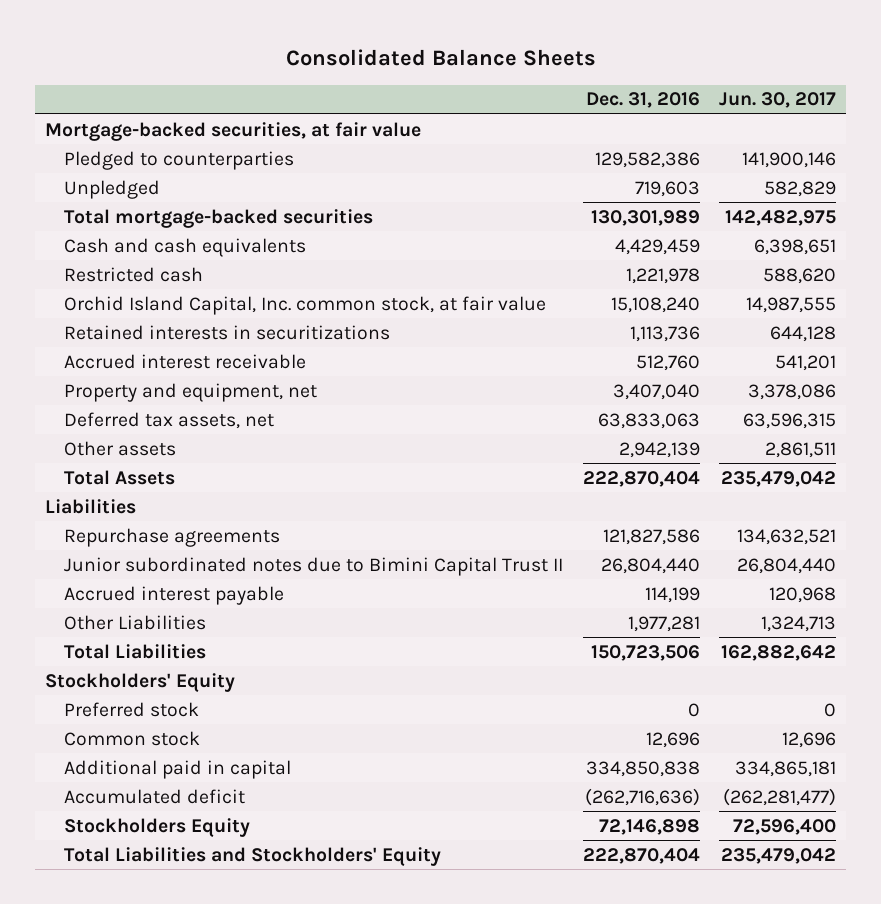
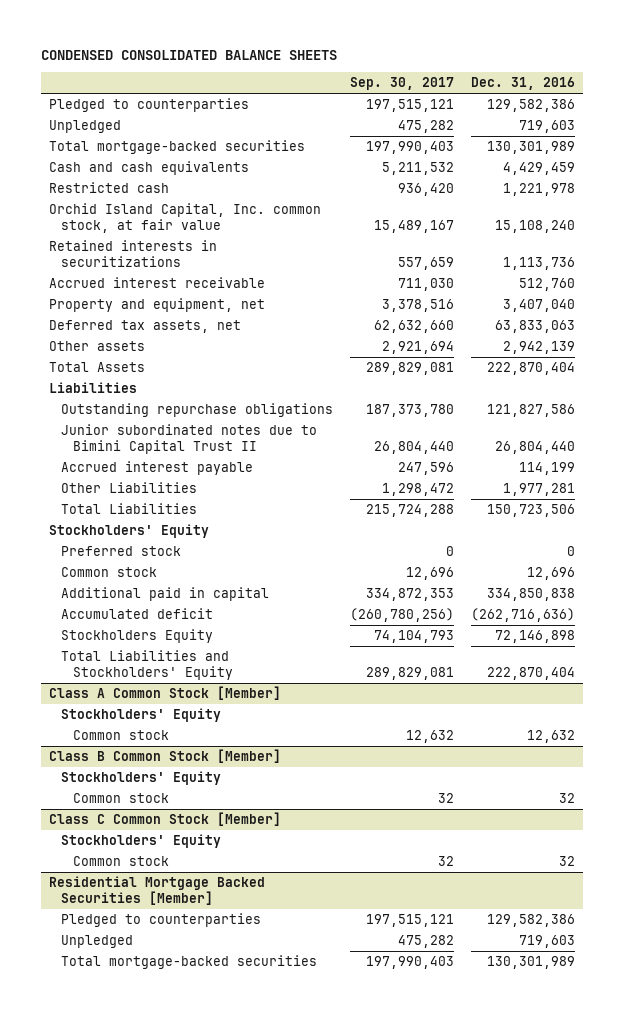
- Consolidated Balance Sheets
+ CONDENSED CONSOLIDATED BALANCE SHEETS
- | Dec. 31, 2016 | Jun. 30, 2017
+ | Sep. 30, 2017 | Dec. 31, 2016
- Mortgage-backed securities, at fair value
- Repurchase agreements | 121,827,586 | 134,632,521
+ Outstanding repurchase obligations | 187,373,780 | 121,827,586
+ Class A Common Stock [Member]
+ Stockholders' Equity
+ Common stock | 12,632 | 12,632
+ Class B Common Stock [Member]
+ Stockholders' Equity
+ Common stock | 32 | 32
+ Class C Common Stock [Member]
+ Stockholders' Equity
+ Common stock | 32 | 32
+ Residential Mortgage Backed Securities [Member]
+ Pledged to counterparties | 197,515,121 | 129,582,386
+ Unpledged | 475,282 | 719,603
+ Total mortgage-backed securities | 197,990,403 | 130,301,989

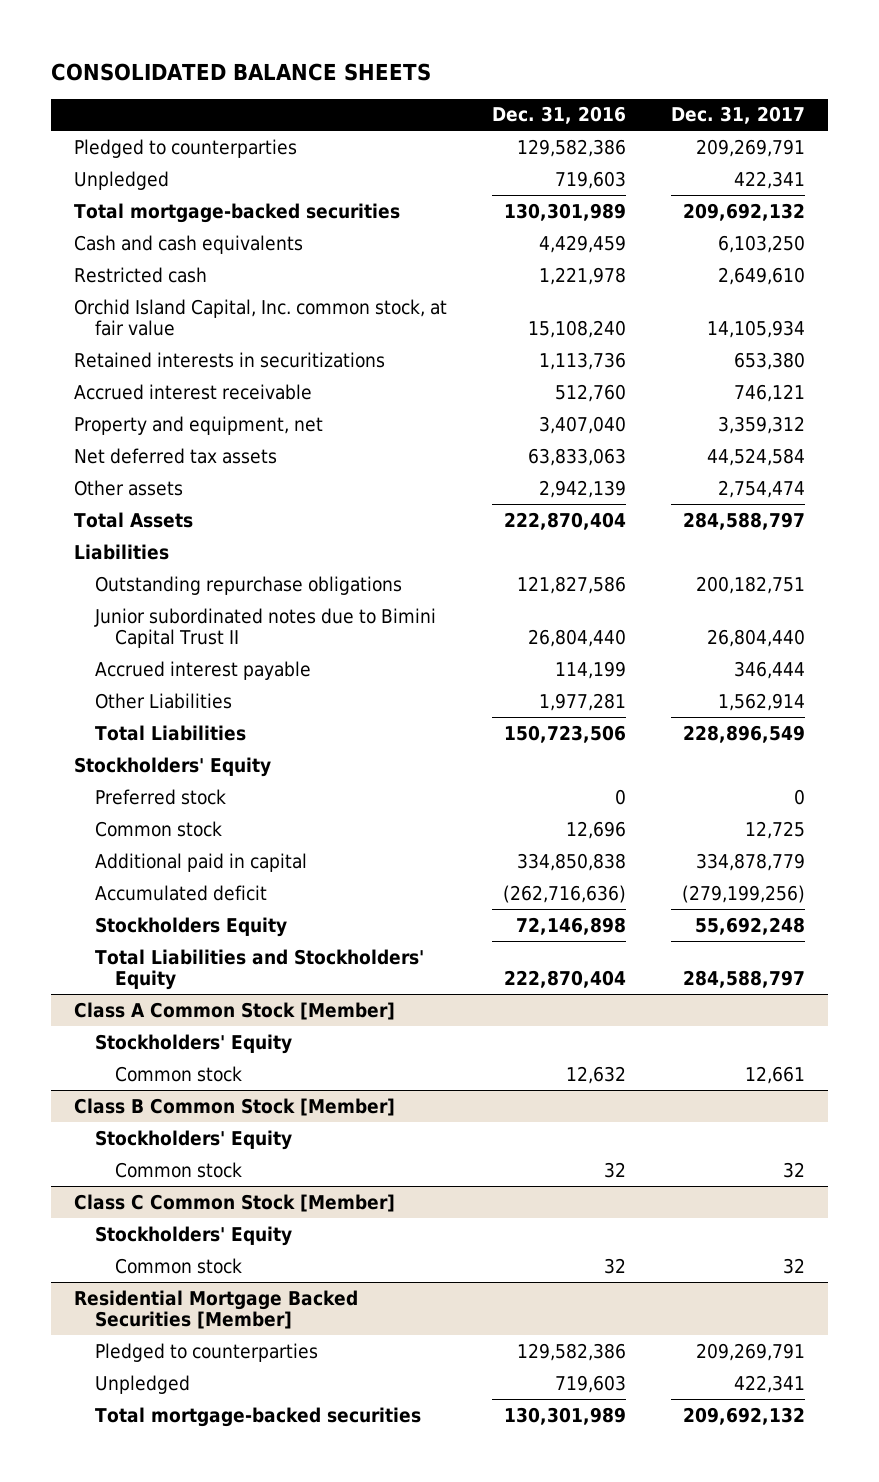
- CONDENSED CONSOLIDATED BALANCE SHEETS
+ CONSOLIDATED BALANCE SHEETS
- | Sep. 30, 2017 | Dec. 31, 2016
+ | Dec. 31, 2016 | Dec. 31, 2017
- Deferred tax assets, net | 62,632,660 | 63,833,063
+ Net deferred tax assets | 63,833,063 | 44,524,584

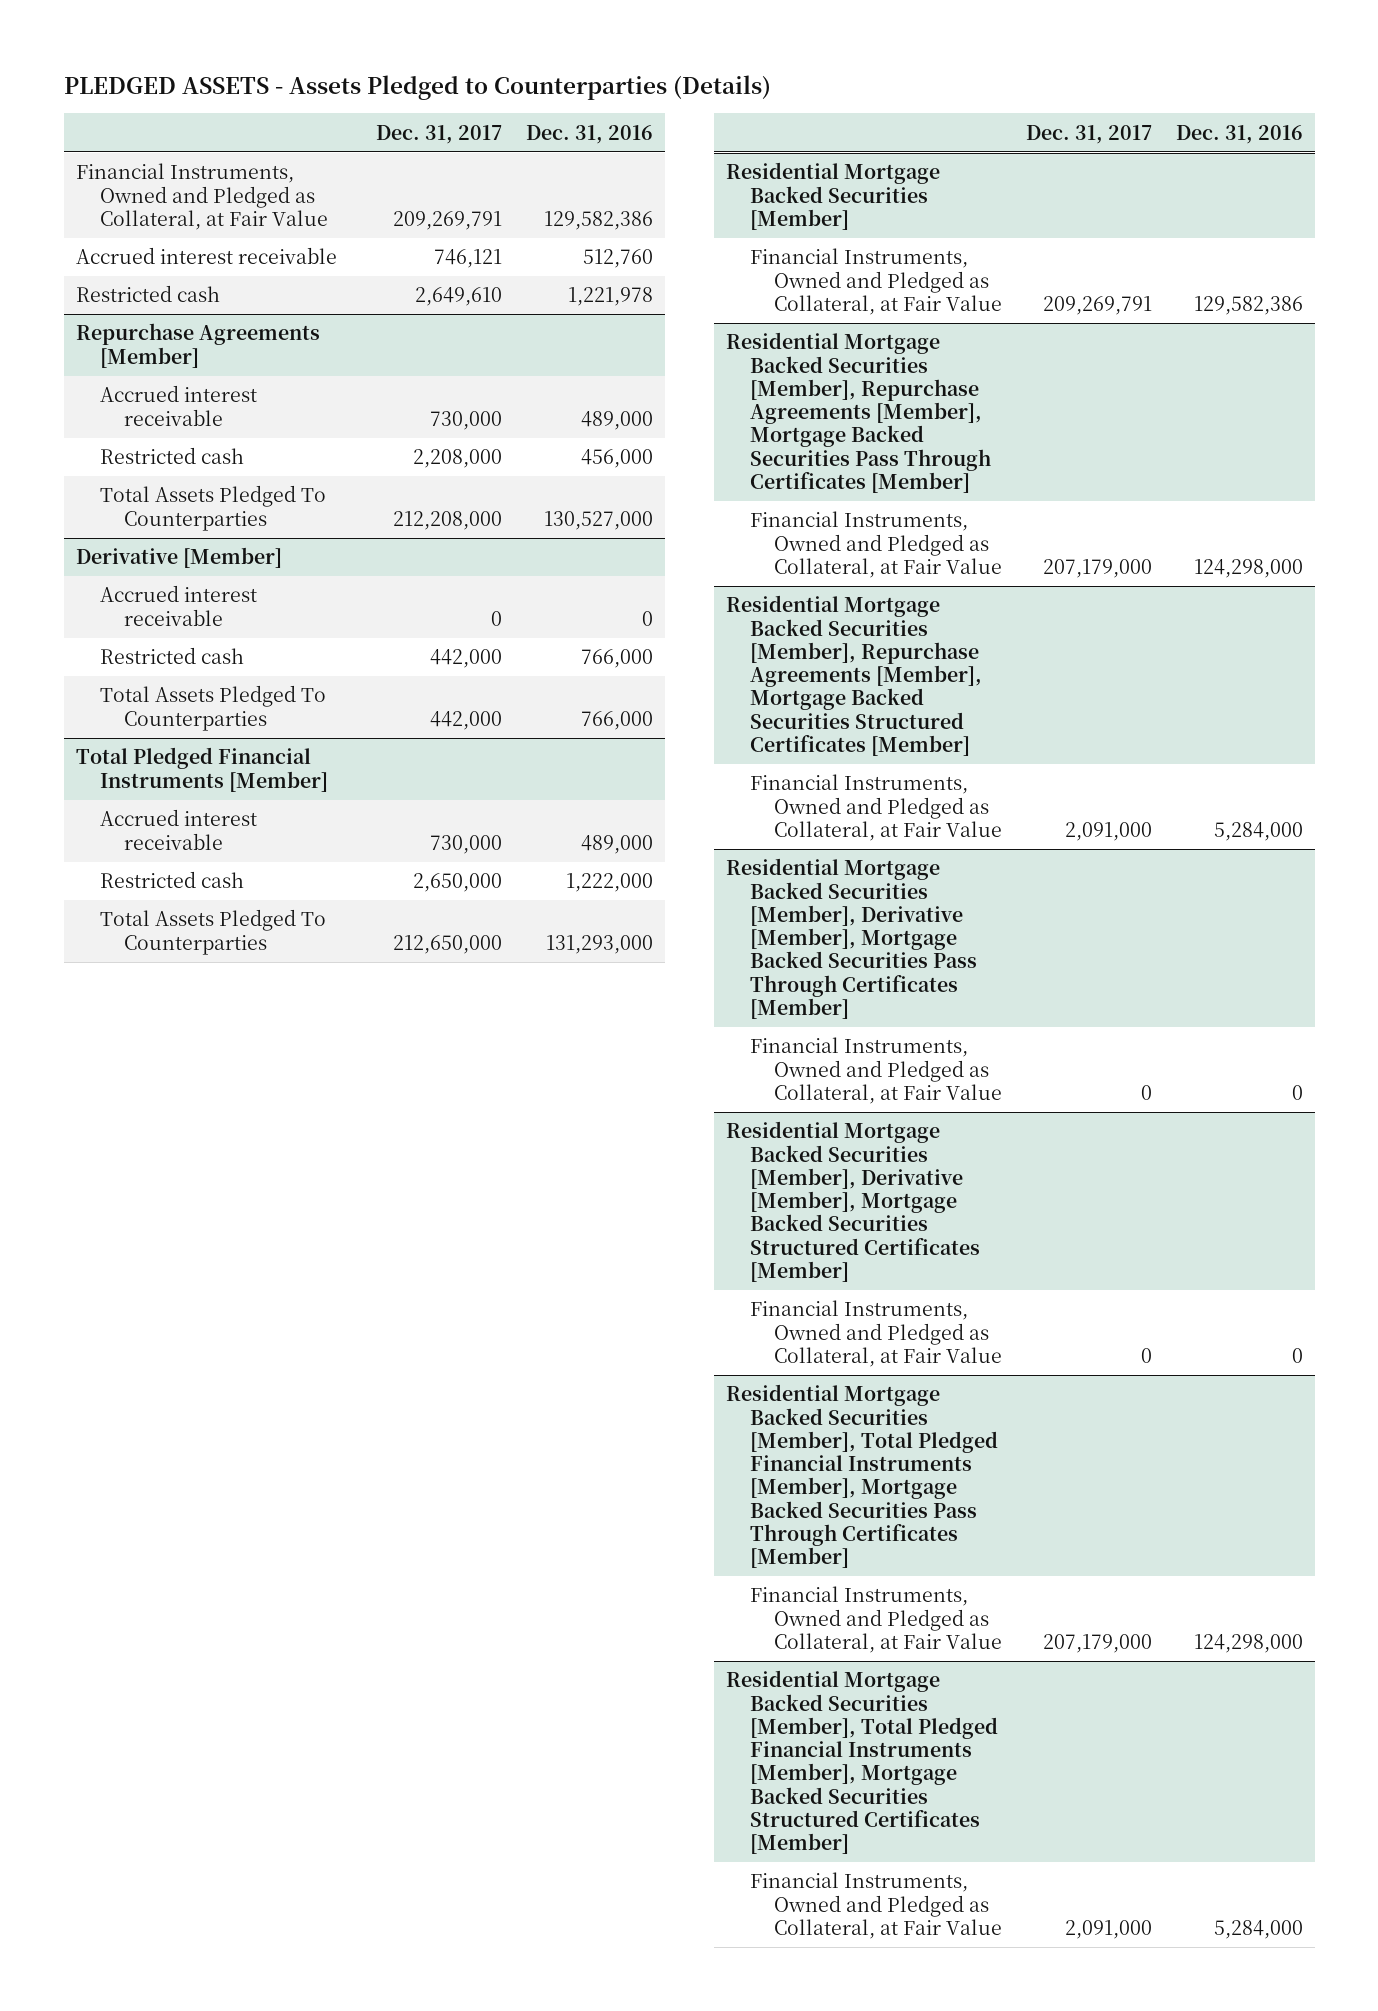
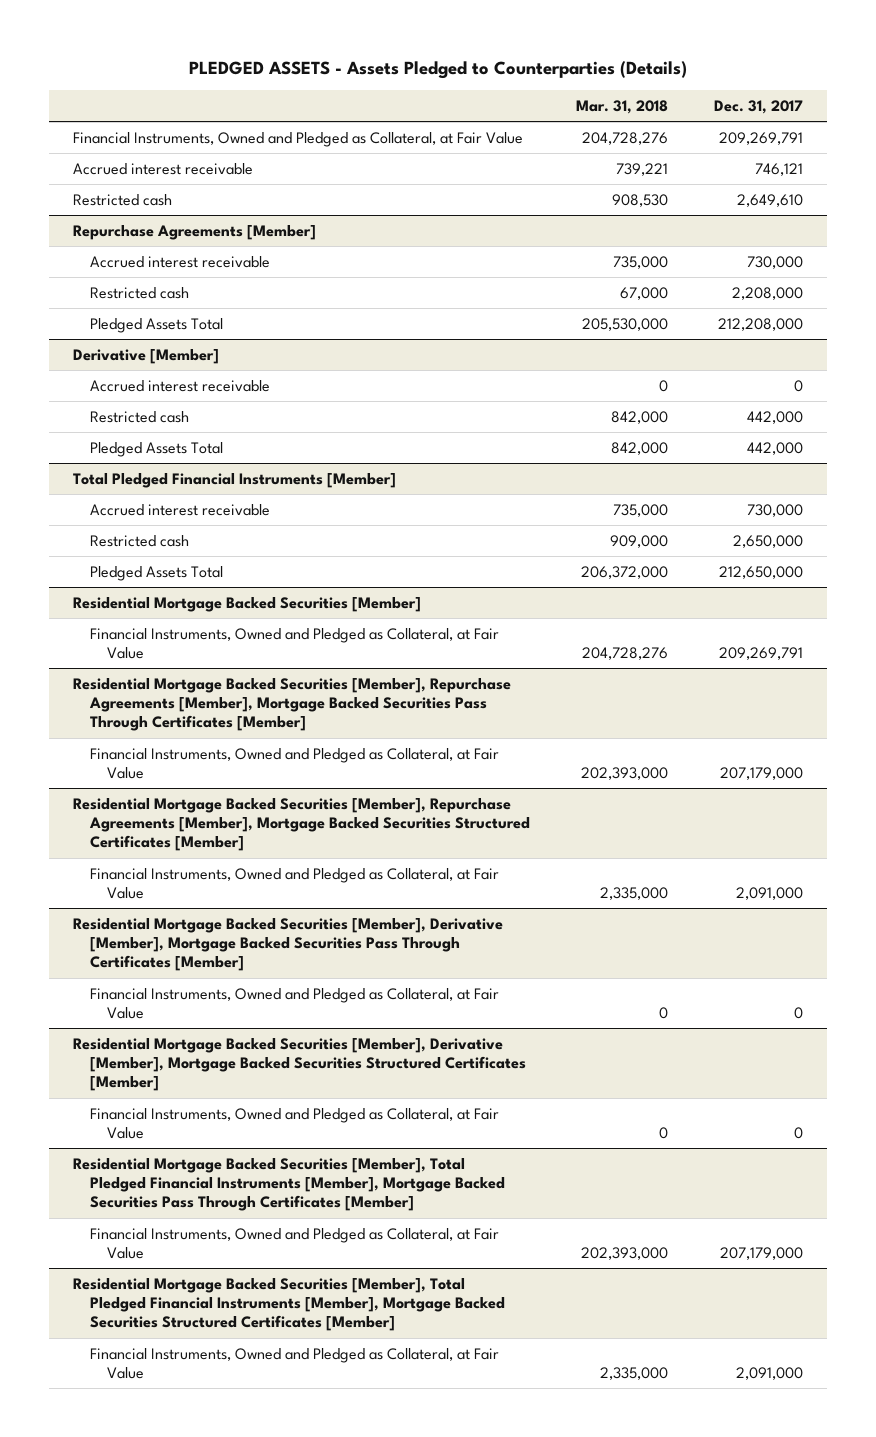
- | Dec. 31, 2017 | Dec. 31, 2016
+ | Mar. 31, 2018 | Dec. 31, 2017
@ Repurchase Agreements [Member]
- Total Assets Pledged To Counterparties | 212,208,000 | 130,527,000
+ Pledged Assets Total | 205,530,000 | 212,208,000
@ Derivative [Member]
- Total Assets Pledged To Counterparties | 442,000 | 766,000
+ Pledged Assets Total | 842,000 | 442,000
@ Total Pledged Financial Instruments [Member]
- Total Assets Pledged To Counterparties | 212,650,000 | 131,293,000
+ Pledged Assets Total | 206,372,000 | 212,650,000

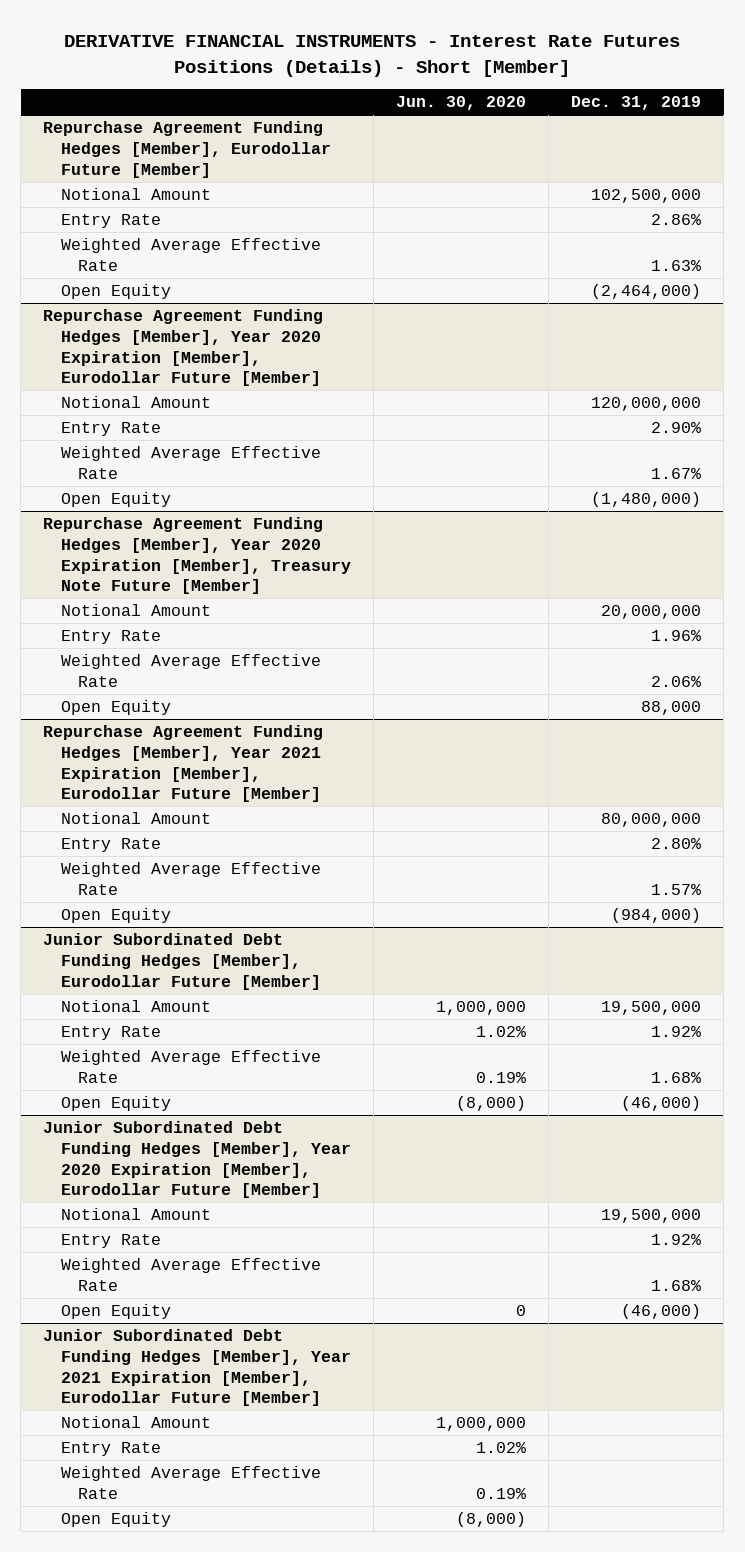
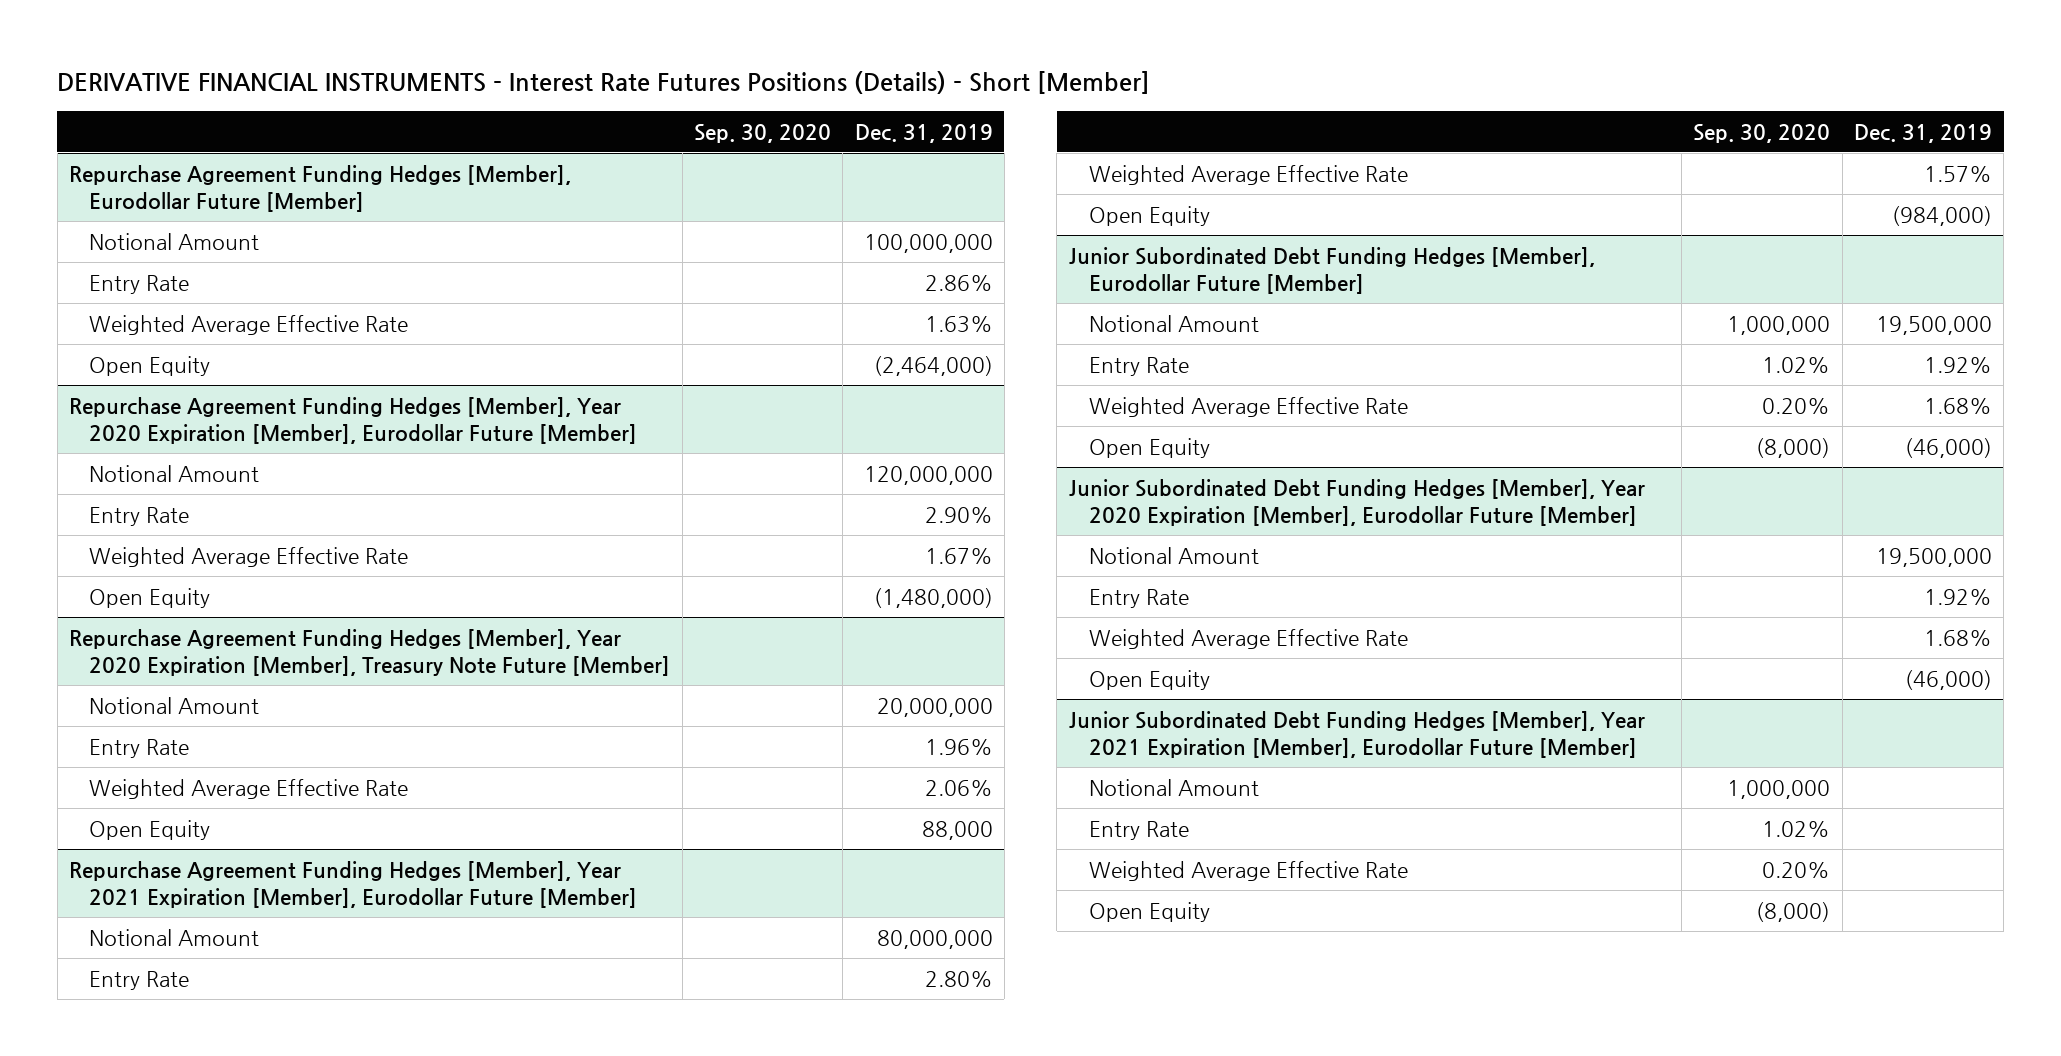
- | Jun. 30, 2020 | Dec. 31, 2019
+ | Sep. 30, 2020 | Dec. 31, 2019
@ Repurchase Agreement Funding Hedges [Member], Eurodollar Future [Member]
- Notional Amount | | 102,500,000
+ Notional Amount | | 100,000,000

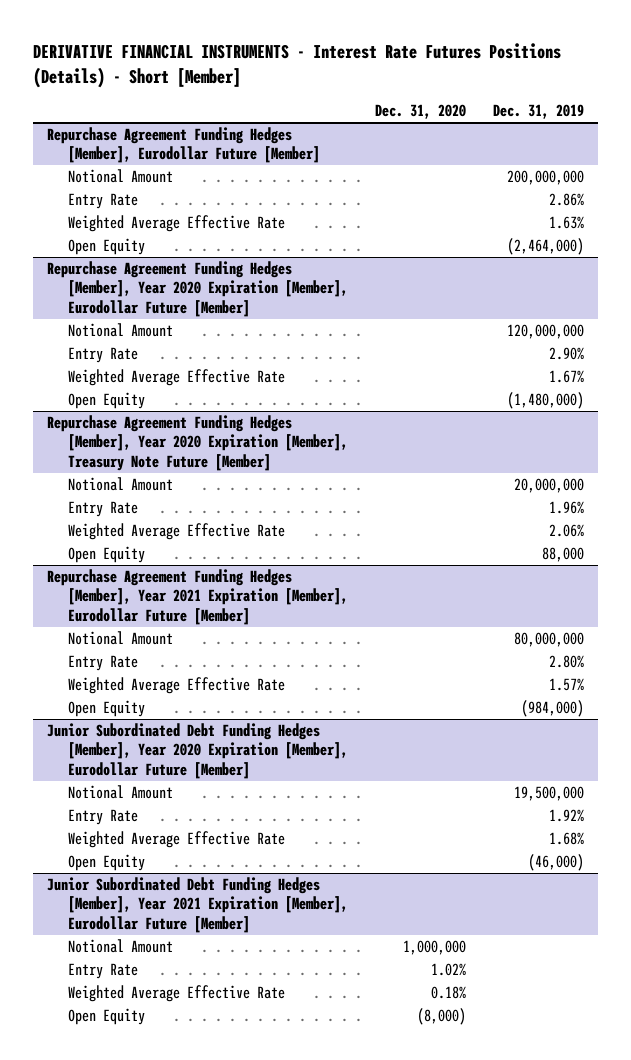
- | Sep. 30, 2020 | Dec. 31, 2019
+ | Dec. 31, 2020 | Dec. 31, 2019
@ Repurchase Agreement Funding Hedges [Member], Eurodollar Future [Member]
- Notional Amount | | 100,000,000
+ Notional Amount | | 200,000,000
- Junior Subordinated Debt Funding Hedges [Member], Eurodollar Future [Member]
- Notional Amount | 1,000,000 | 19,500,000
- Entry Rate | 1.02% | 1.92%
- Weighted Average Effective Rate | 0.20% | 1.68%
- Open Equity | (8,000) | (46,000)

